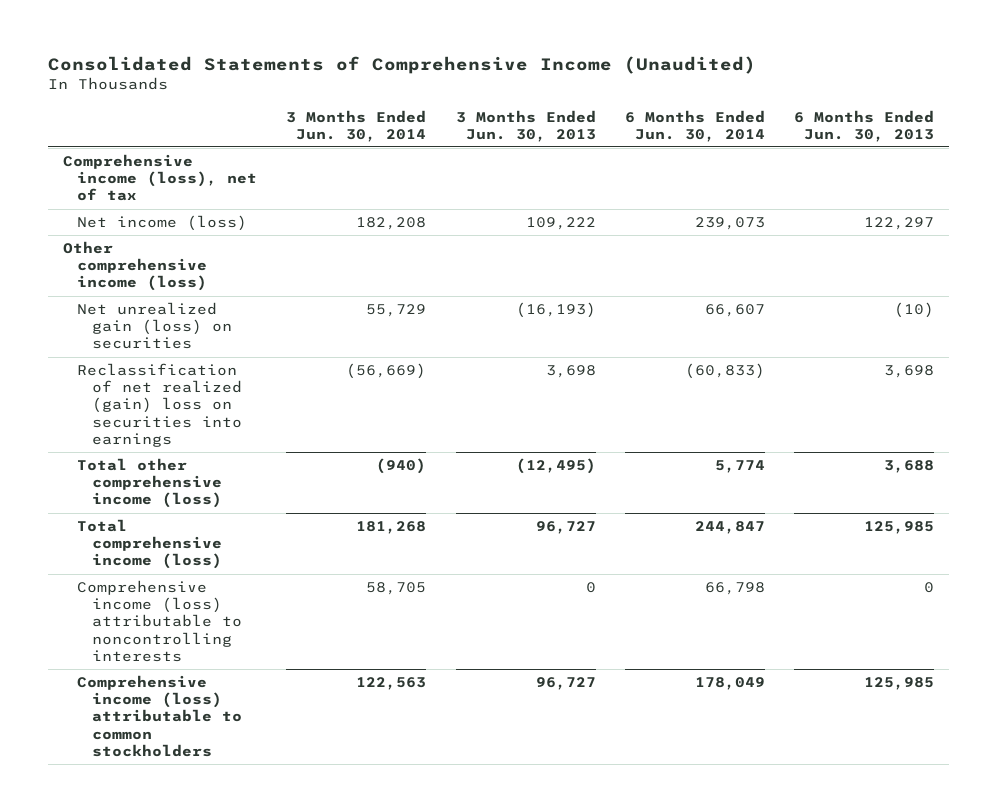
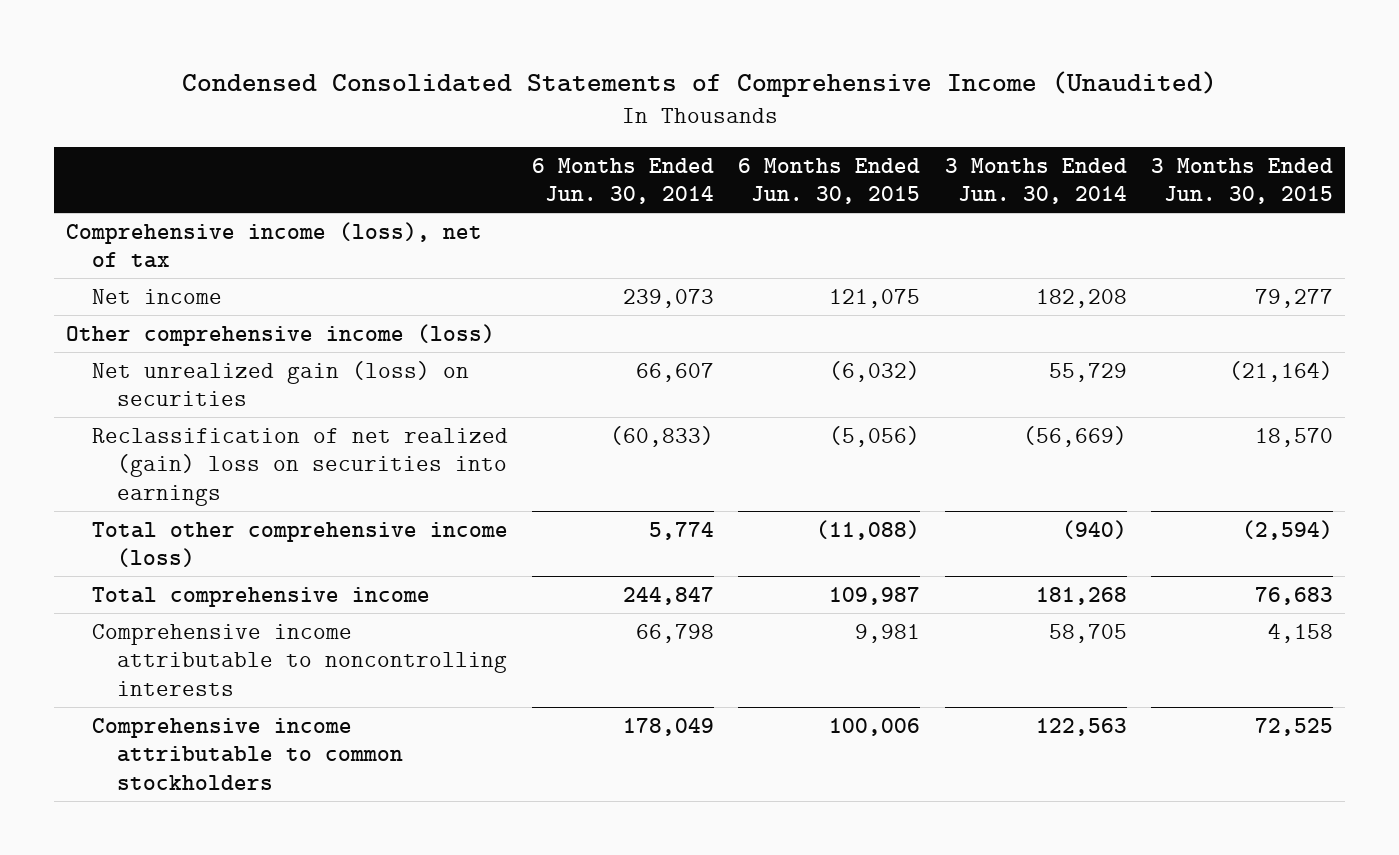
- Consolidated Statements of Comprehensive Income (Unaudited)
+ Condensed Consolidated Statements of Comprehensive Income (Unaudited)
- | 3 Months Ended Jun. 30, 2014 | 3 Months Ended Jun. 30, 2013 | 6 Months Ended Jun. 30, 2014 | 6 Months Ended Jun. 30, 2013
+ | 6 Months Ended Jun. 30, 2014 | 6 Months Ended Jun. 30, 2015 | 3 Months Ended Jun. 30, 2014 | 3 Months Ended Jun. 30, 2015
- Net income (loss) | 182,208 | 109,222 | 239,073 | 122,297
+ Net income | 239,073 | 121,075 | 182,208 | 79,277
- Total comprehensive income (loss) | 181,268 | 96,727 | 244,847 | 125,985
- Comprehensive income (loss) attributable to noncontrolling interests | 58,705 | 0 | 66,798 | 0
- Comprehensive income (loss) attributable to common stockholders | 122,563 | 96,727 | 178,049 | 125,985
+ Total comprehensive income | 244,847 | 109,987 | 181,268 | 76,683
+ Comprehensive income attributable to noncontrolling interests | 66,798 | 9,981 | 58,705 | 4,158
+ Comprehensive income attributable to common stockholders | 178,049 | 100,006 | 122,563 | 72,525

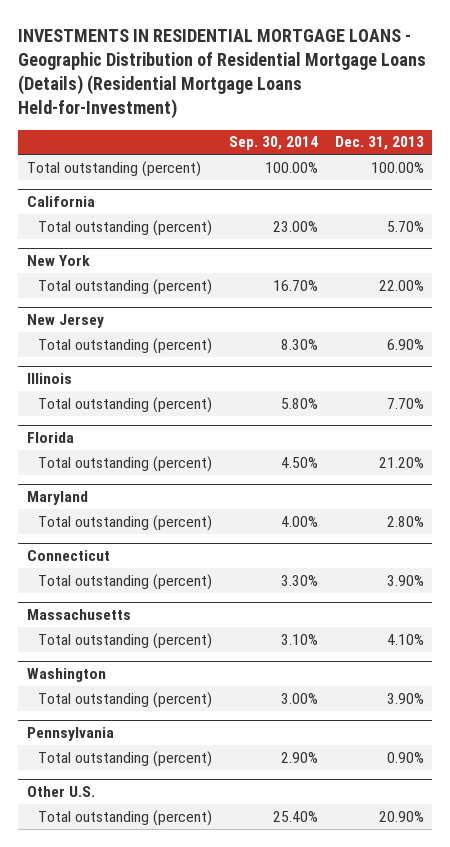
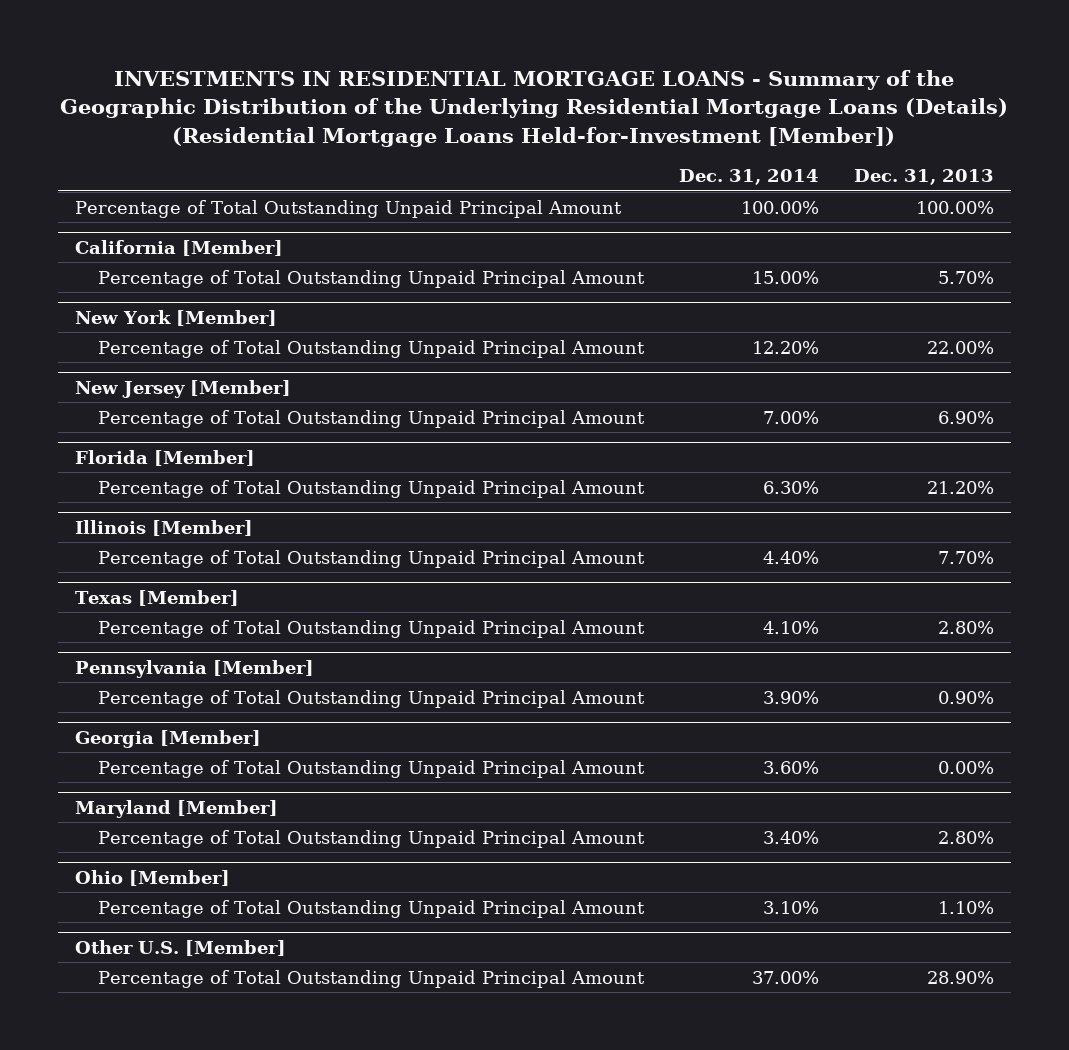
- INVESTMENTS IN RESIDENTIAL MORTGAGE LOANS - Geographic Distribution of Residential Mortgage Loans (Details) (Residential Mortgage Loans Held-for-Investment)
+ INVESTMENTS IN RESIDENTIAL MORTGAGE LOANS - Summary of the Geographic Distribution of the Underlying Residential Mortgage Loans (Details) (Residential Mortgage Loans Held-for-Investment [Member])
- | Sep. 30, 2014 | Dec. 31, 2013
+ | Dec. 31, 2014 | Dec. 31, 2013
- Total outstanding (percent) | 100.00% | 100.00%
- California
- Total outstanding (percent) | 23.00% | 5.70%
- New York
- Total outstanding (percent) | 16.70% | 22.00%
- New Jersey
- Total outstanding (percent) | 8.30% | 6.90%
- Illinois
- Total outstanding (percent) | 5.80% | 7.70%
- Florida
- Total outstanding (percent) | 4.50% | 21.20%
- Maryland
- Total outstanding (percent) | 4.00% | 2.80%
- Connecticut
- Total outstanding (percent) | 3.30% | 3.90%
- Massachusetts
- Total outstanding (percent) | 3.10% | 4.10%
- Washington
- Total outstanding (percent) | 3.00% | 3.90%
- Pennsylvania
- Total outstanding (percent) | 2.90% | 0.90%
- Other U.S.
- Total outstanding (percent) | 25.40% | 20.90%
+ Percentage of Total Outstanding Unpaid Principal Amount | 100.00% | 100.00%
+ California [Member]
+ Percentage of Total Outstanding Unpaid Principal Amount | 15.00% | 5.70%
+ New York [Member]
+ Percentage of Total Outstanding Unpaid Principal Amount | 12.20% | 22.00%
+ New Jersey [Member]
+ Percentage of Total Outstanding Unpaid Principal Amount | 7.00% | 6.90%
+ Florida [Member]
+ Percentage of Total Outstanding Unpaid Principal Amount | 6.30% | 21.20%
+ Illinois [Member]
+ Percentage of Total Outstanding Unpaid Principal Amount | 4.40% | 7.70%
+ Texas [Member]
+ Percentage of Total Outstanding Unpaid Principal Amount | 4.10% | 2.80%
+ Pennsylvania [Member]
+ Percentage of Total Outstanding Unpaid Principal Amount | 3.90% | 0.90%
+ Georgia [Member]
+ Percentage of Total Outstanding Unpaid Principal Amount | 3.60% | 0.00%
+ Maryland [Member]
+ Percentage of Total Outstanding Unpaid Principal Amount | 3.40% | 2.80%
+ Ohio [Member]
+ Percentage of Total Outstanding Unpaid Principal Amount | 3.10% | 1.10%
+ Other U.S. [Member]
+ Percentage of Total Outstanding Unpaid Principal Amount | 37.00% | 28.90%

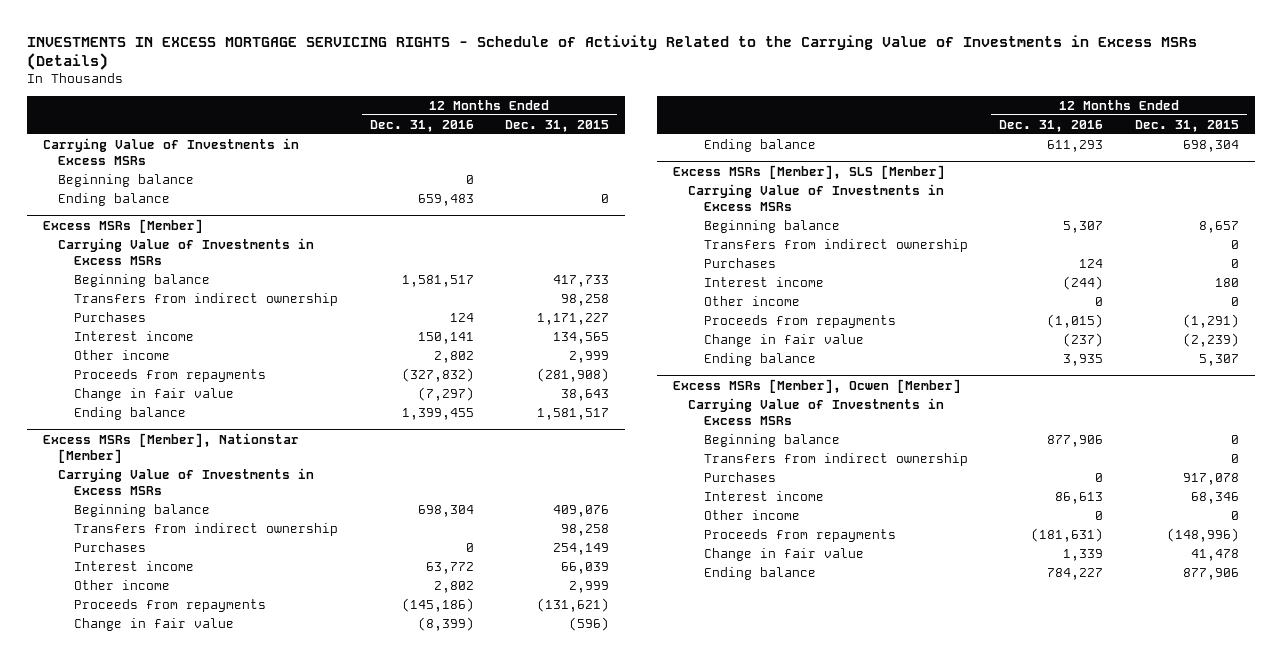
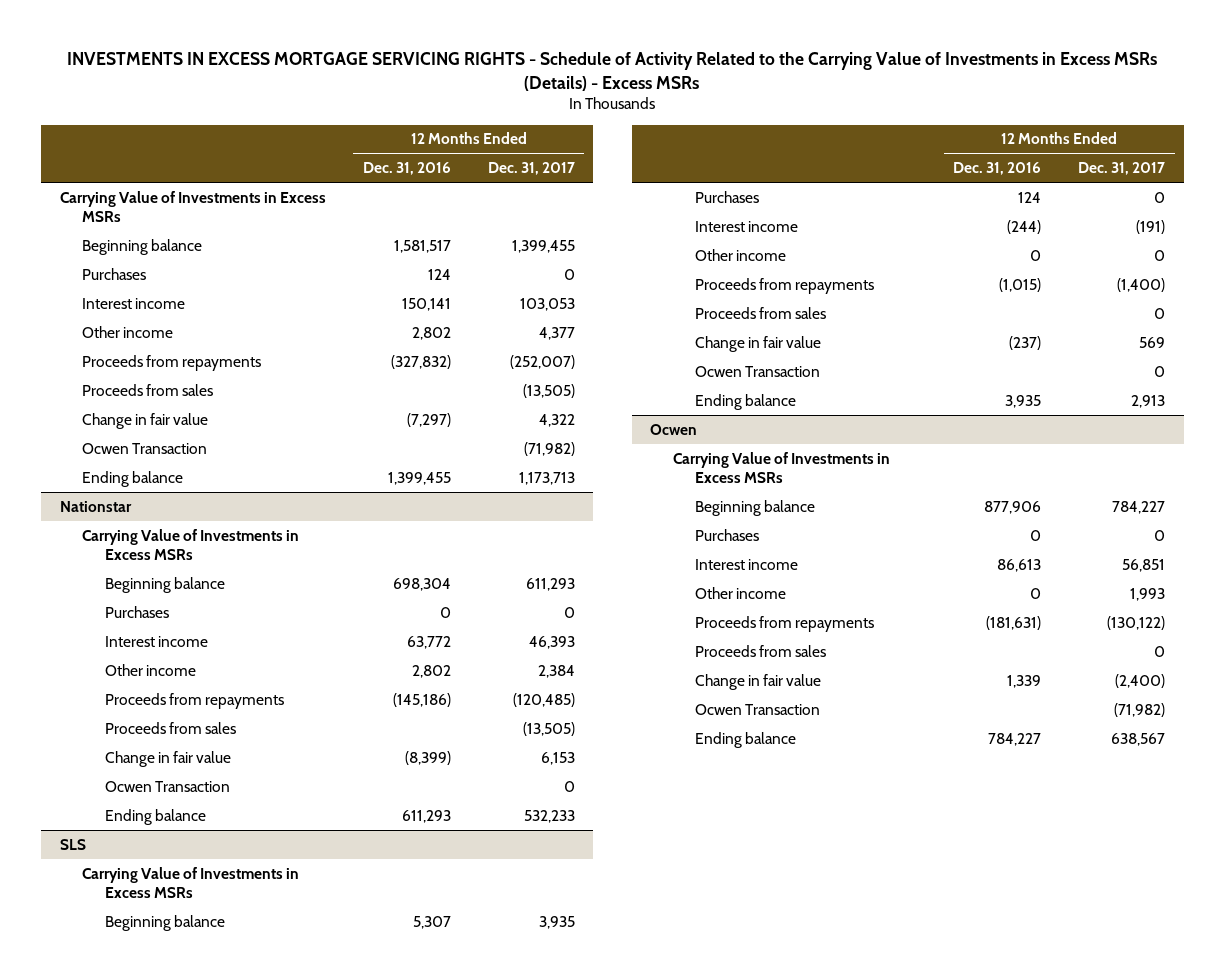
- INVESTMENTS IN EXCESS MORTGAGE SERVICING RIGHTS - Schedule of Activity Related to the Carrying Value of Investments in Excess MSRs (Details)
+ INVESTMENTS IN EXCESS MORTGAGE SERVICING RIGHTS - Schedule of Activity Related to the Carrying Value of Investments in Excess MSRs (Details) - Excess MSRs
- | 12 Months Ended Dec. 31, 2016 | 12 Months Ended Dec. 31, 2015
+ | 12 Months Ended Dec. 31, 2016 | 12 Months Ended Dec. 31, 2017
- Beginning balance | 0 |
- Ending balance | 659,483 | 0
- Excess MSRs [Member]
- Carrying Value of Investments in Excess MSRs
- Transfers from indirect ownership | | 98,258
+ Proceeds from sales | | (13,505)
+ Ocwen Transaction | | (71,982)
- Excess MSRs [Member], Nationstar [Member]
+ Nationstar
- Transfers from indirect ownership | | 98,258
+ Proceeds from sales | | (13,505)
+ Ocwen Transaction | | 0
- Excess MSRs [Member], SLS [Member]
+ SLS
- Transfers from indirect ownership | | 0
+ Proceeds from sales | | 0
+ Ocwen Transaction | | 0
- Excess MSRs [Member], Ocwen [Member]
+ Ocwen
- Transfers from indirect ownership | | 0
+ Proceeds from sales | | 0
+ Ocwen Transaction | | (71,982)

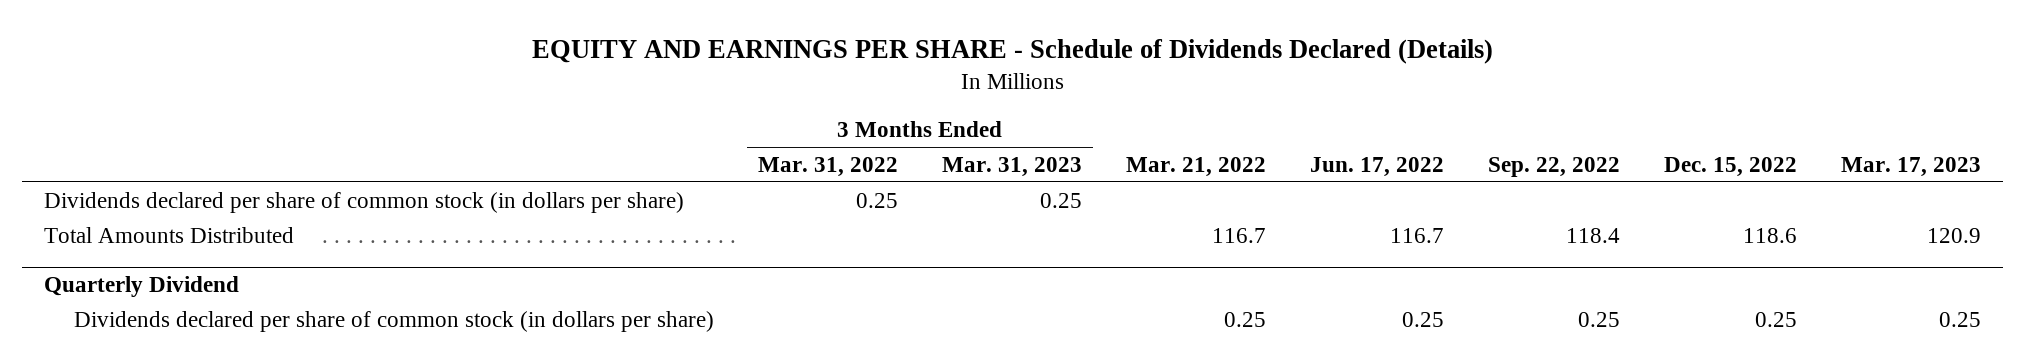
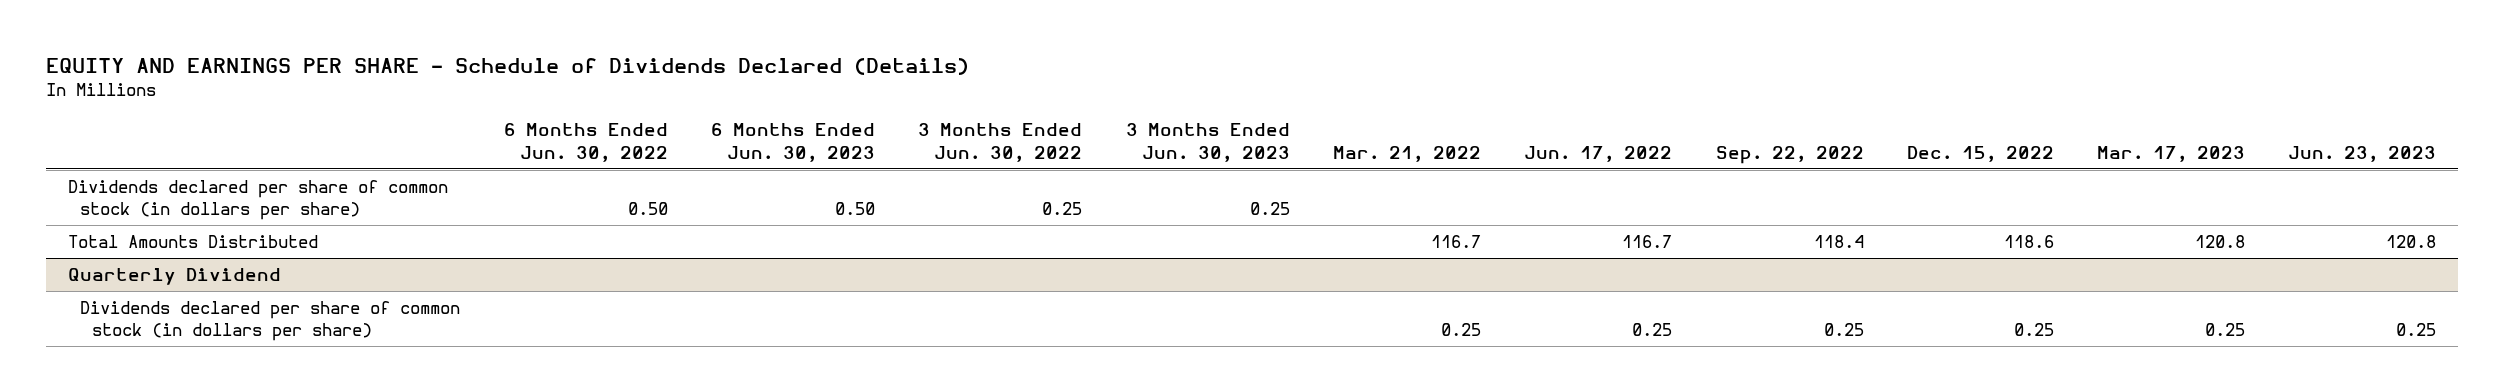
- | 3 Months Ended Mar. 31, 2022 | 3 Months Ended Mar. 31, 2023 | Mar. 21, 2022 | Jun. 17, 2022 | Sep. 22, 2022 | Dec. 15, 2022 | Mar. 17, 2023
+ | 6 Months Ended Jun. 30, 2022 | 6 Months Ended Jun. 30, 2023 | 3 Months Ended Jun. 30, 2022 | 3 Months Ended Jun. 30, 2023 | Mar. 21, 2022 | Jun. 17, 2022 | Sep. 22, 2022 | Dec. 15, 2022 | Mar. 17, 2023 | Jun. 23, 2023
- Total Amounts Distributed | | | 116.7 | 116.7 | 118.4 | 118.6 | 120.9
+ Total Amounts Distributed | | | | | 116.7 | 116.7 | 118.4 | 118.6 | 120.8 | 120.8

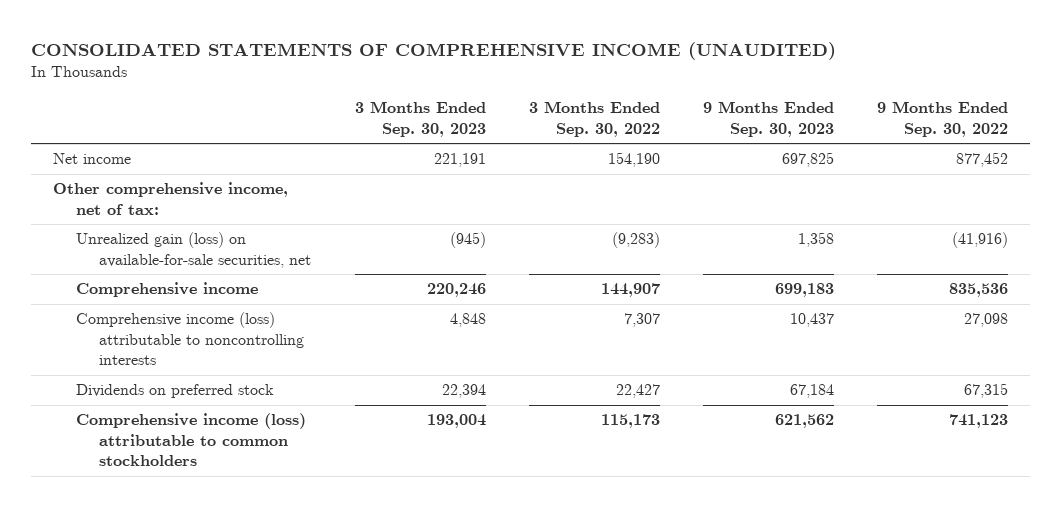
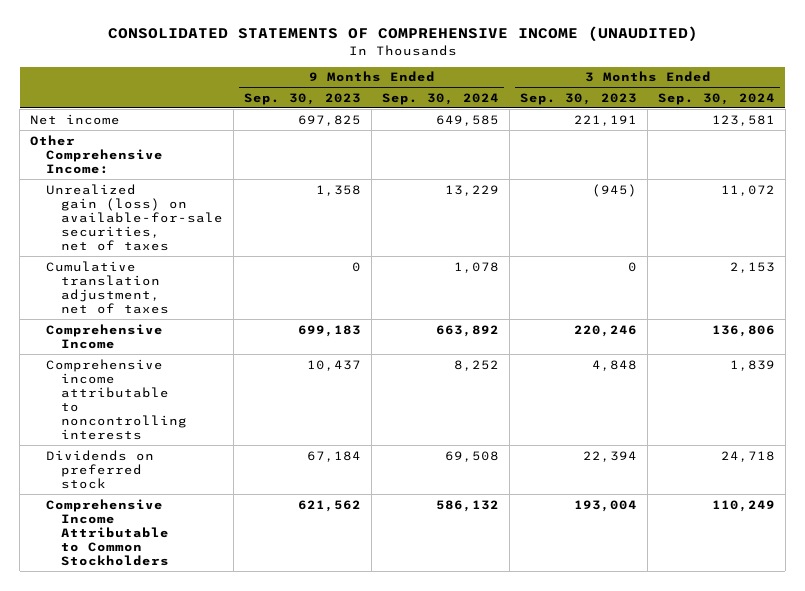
- | 3 Months Ended Sep. 30, 2023 | 3 Months Ended Sep. 30, 2022 | 9 Months Ended Sep. 30, 2023 | 9 Months Ended Sep. 30, 2022
+ | 9 Months Ended Sep. 30, 2023 | 9 Months Ended Sep. 30, 2024 | 3 Months Ended Sep. 30, 2023 | 3 Months Ended Sep. 30, 2024
- Other comprehensive income, net of tax:
- Unrealized gain (loss) on available-for-sale securities, net | (945) | (9,283) | 1,358 | (41,916)
- Comprehensive income | 220,246 | 144,907 | 699,183 | 835,536
- Comprehensive income (loss) attributable to noncontrolling interests | 4,848 | 7,307 | 10,437 | 27,098
+ Other Comprehensive Income:
+ Unrealized gain (loss) on available-for-sale securities, net of taxes | 1,358 | 13,229 | (945) | 11,072
+ Cumulative translation adjustment, net of taxes | 0 | 1,078 | 0 | 2,153
+ Comprehensive Income | 699,183 | 663,892 | 220,246 | 136,806
+ Comprehensive income attributable to noncontrolling interests | 10,437 | 8,252 | 4,848 | 1,839
- Comprehensive income (loss) attributable to common stockholders | 193,004 | 115,173 | 621,562 | 741,123
+ Comprehensive Income Attributable to Common Stockholders | 621,562 | 586,132 | 193,004 | 110,249

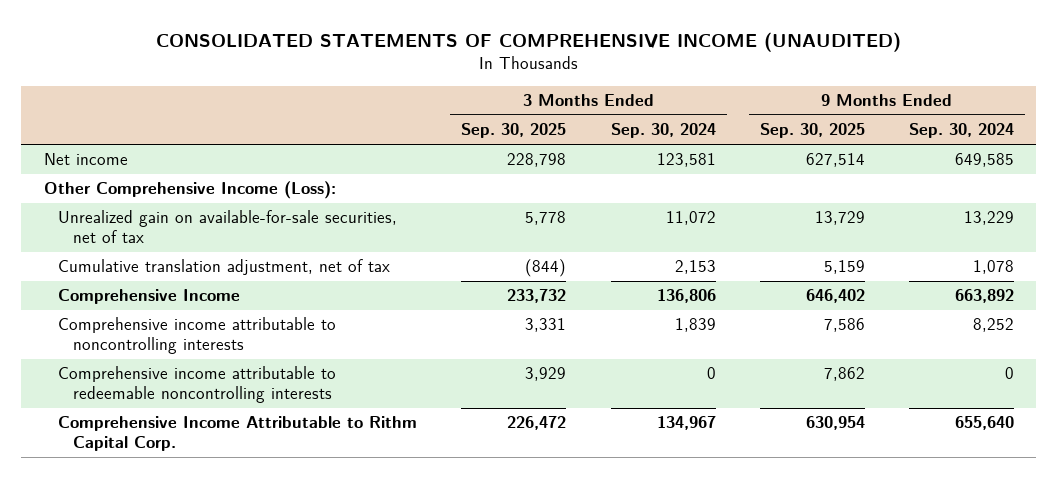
- | 9 Months Ended Sep. 30, 2023 | 9 Months Ended Sep. 30, 2024 | 3 Months Ended Sep. 30, 2023 | 3 Months Ended Sep. 30, 2024
+ | 3 Months Ended Sep. 30, 2025 | 3 Months Ended Sep. 30, 2024 | 9 Months Ended Sep. 30, 2025 | 9 Months Ended Sep. 30, 2024
- Other Comprehensive Income:
- Unrealized gain (loss) on available-for-sale securities, net of taxes | 1,358 | 13,229 | (945) | 11,072
- Cumulative translation adjustment, net of taxes | 0 | 1,078 | 0 | 2,153
+ Other Comprehensive Income (Loss):
+ Unrealized gain on available-for-sale securities, net of tax | 5,778 | 11,072 | 13,729 | 13,229
+ Cumulative translation adjustment, net of tax | (844) | 2,153 | 5,159 | 1,078
- Dividends on preferred stock | 67,184 | 69,508 | 22,394 | 24,718
- Comprehensive Income Attributable to Common Stockholders | 621,562 | 586,132 | 193,004 | 110,249
+ Comprehensive income attributable to redeemable noncontrolling interests | 3,929 | 0 | 7,862 | 0
+ Comprehensive Income Attributable to Rithm Capital Corp. | 226,472 | 134,967 | 630,954 | 655,640

